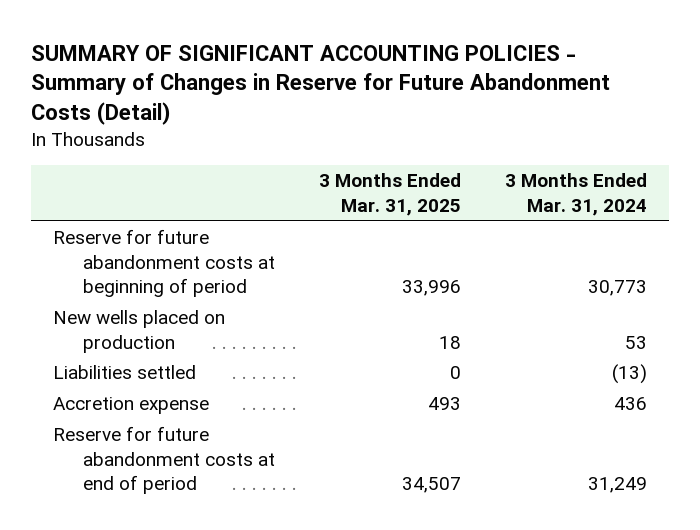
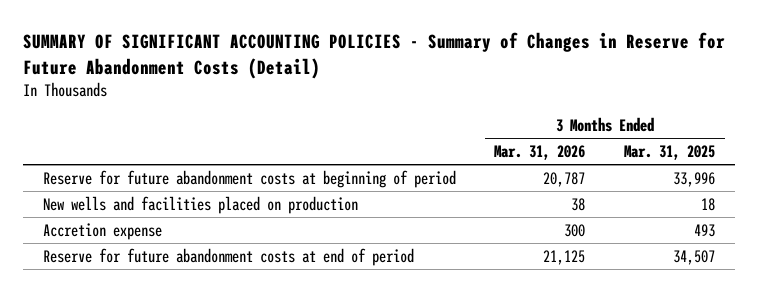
- | 3 Months Ended Mar. 31, 2025 | 3 Months Ended Mar. 31, 2024
+ | 3 Months Ended Mar. 31, 2026 | 3 Months Ended Mar. 31, 2025
- New wells placed on production | 18 | 53
- Liabilities settled | 0 | (13)
+ New wells and facilities placed on production | 38 | 18

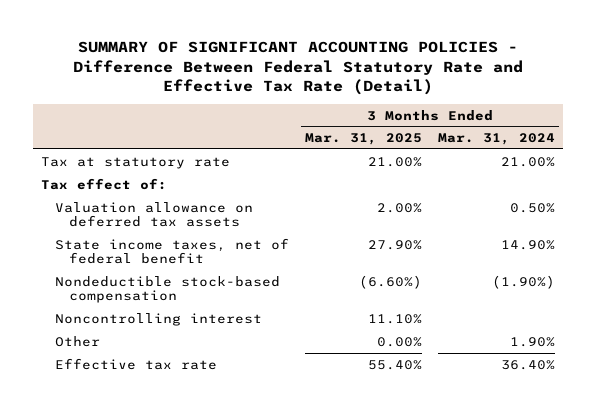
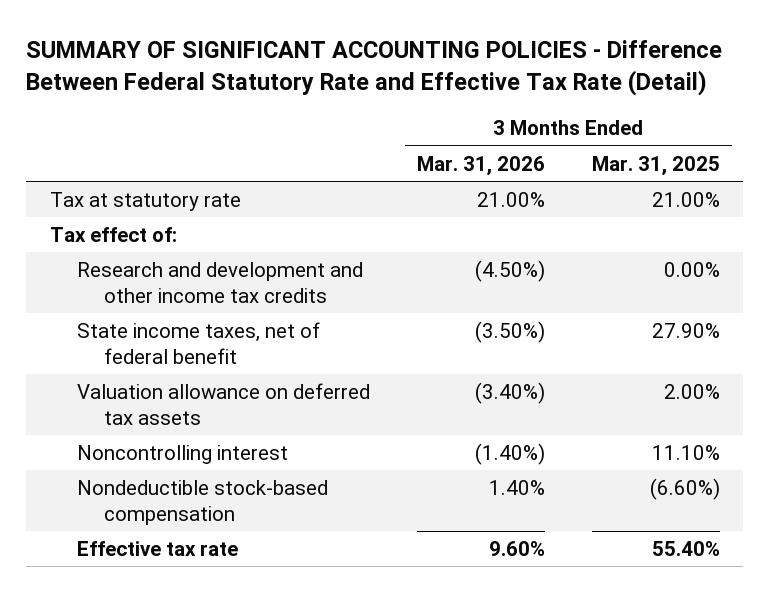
- | 3 Months Ended Mar. 31, 2025 | 3 Months Ended Mar. 31, 2024
+ | 3 Months Ended Mar. 31, 2026 | 3 Months Ended Mar. 31, 2025
+ Research and development and other income tax credits | (4.50%) | 0.00%
moved down: Valuation allowance on deferred tax assets | (3.40%) | 2.00%
- Other | 0.00% | 1.90%
moved down: Nondeductible stock-based compensation | 1.40% | (6.60%)

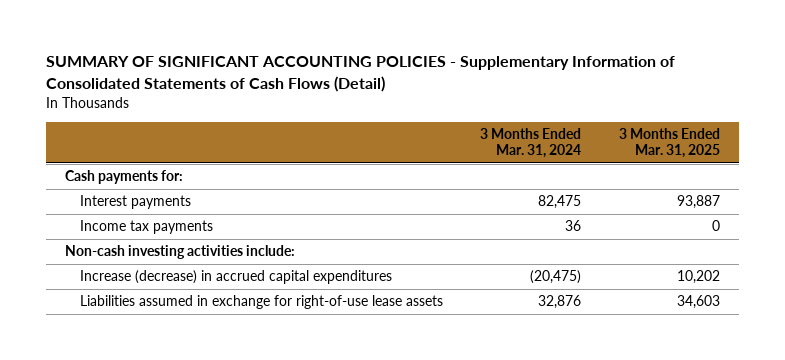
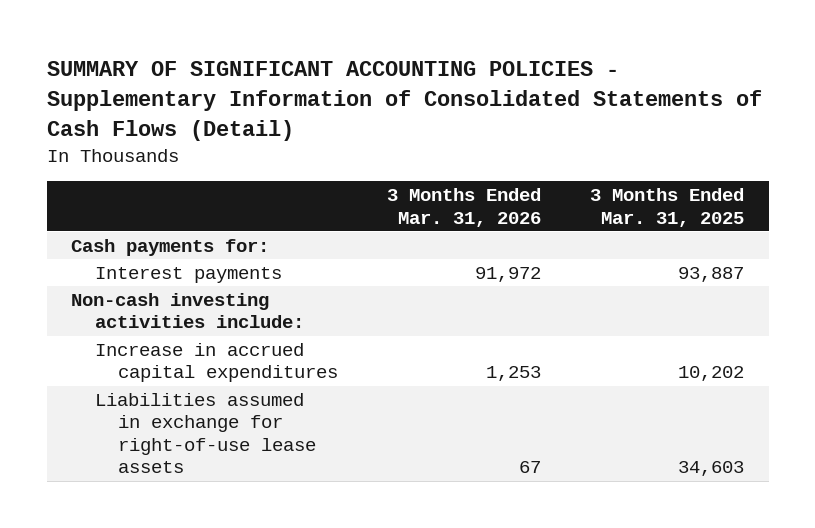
- | 3 Months Ended Mar. 31, 2024 | 3 Months Ended Mar. 31, 2025
+ | 3 Months Ended Mar. 31, 2026 | 3 Months Ended Mar. 31, 2025
- Income tax payments | 36 | 0
- Increase (decrease) in accrued capital expenditures | (20,475) | 10,202
+ Increase in accrued capital expenditures | 1,253 | 10,202

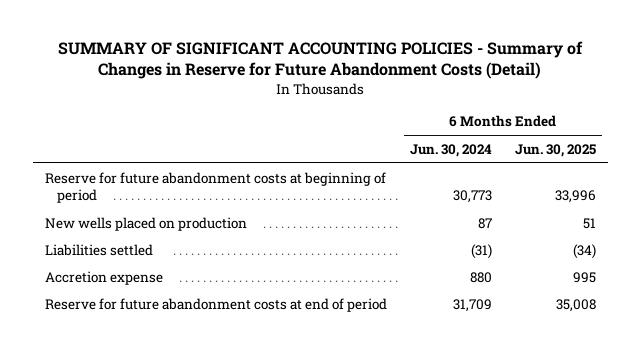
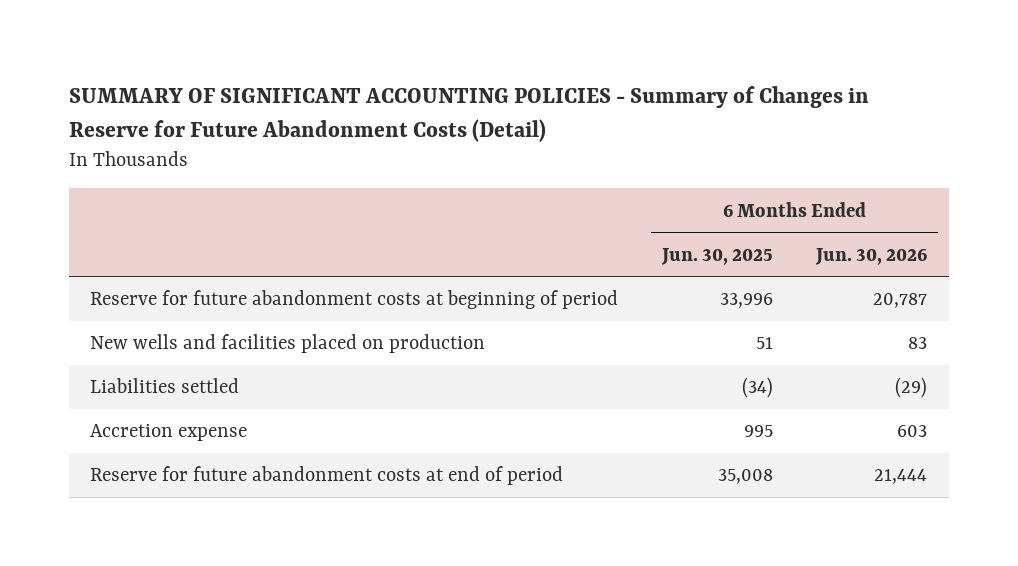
- | 6 Months Ended Jun. 30, 2024 | 6 Months Ended Jun. 30, 2025
+ | 6 Months Ended Jun. 30, 2025 | 6 Months Ended Jun. 30, 2026
- New wells placed on production | 87 | 51
+ New wells and facilities placed on production | 51 | 83

